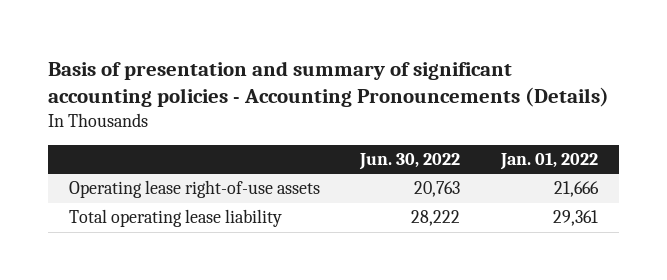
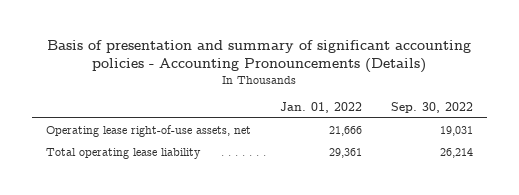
- | Jun. 30, 2022 | Jan. 01, 2022
+ | Jan. 01, 2022 | Sep. 30, 2022
- Operating lease right-of-use assets | 20,763 | 21,666
+ Operating lease right-of-use assets, net | 21,666 | 19,031

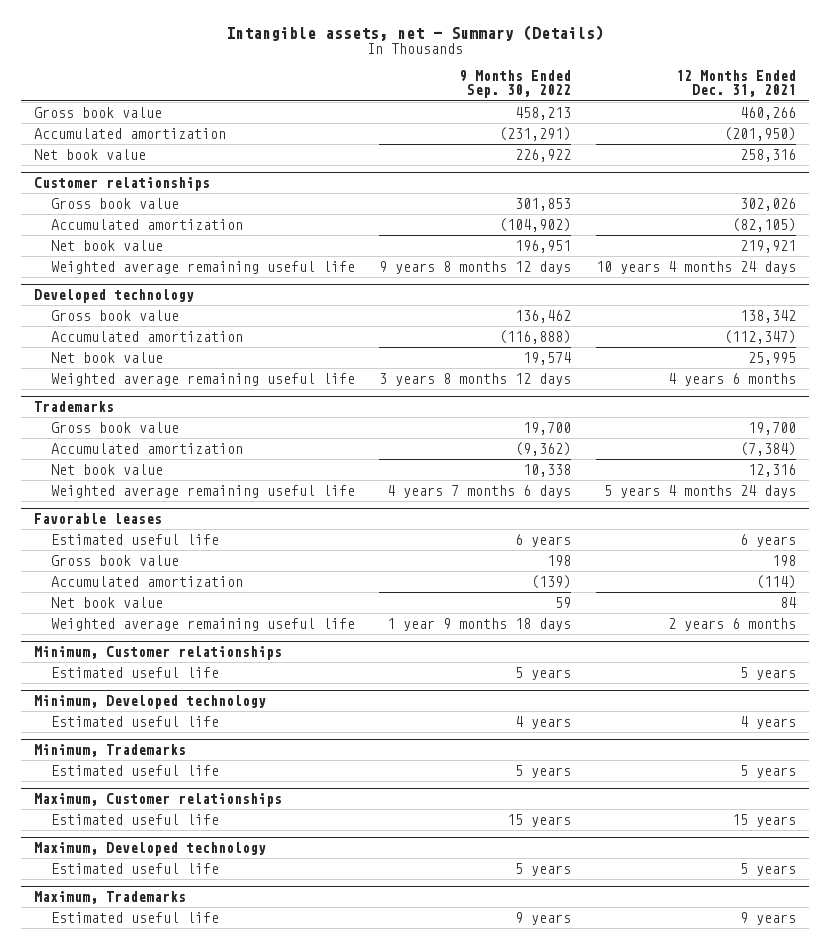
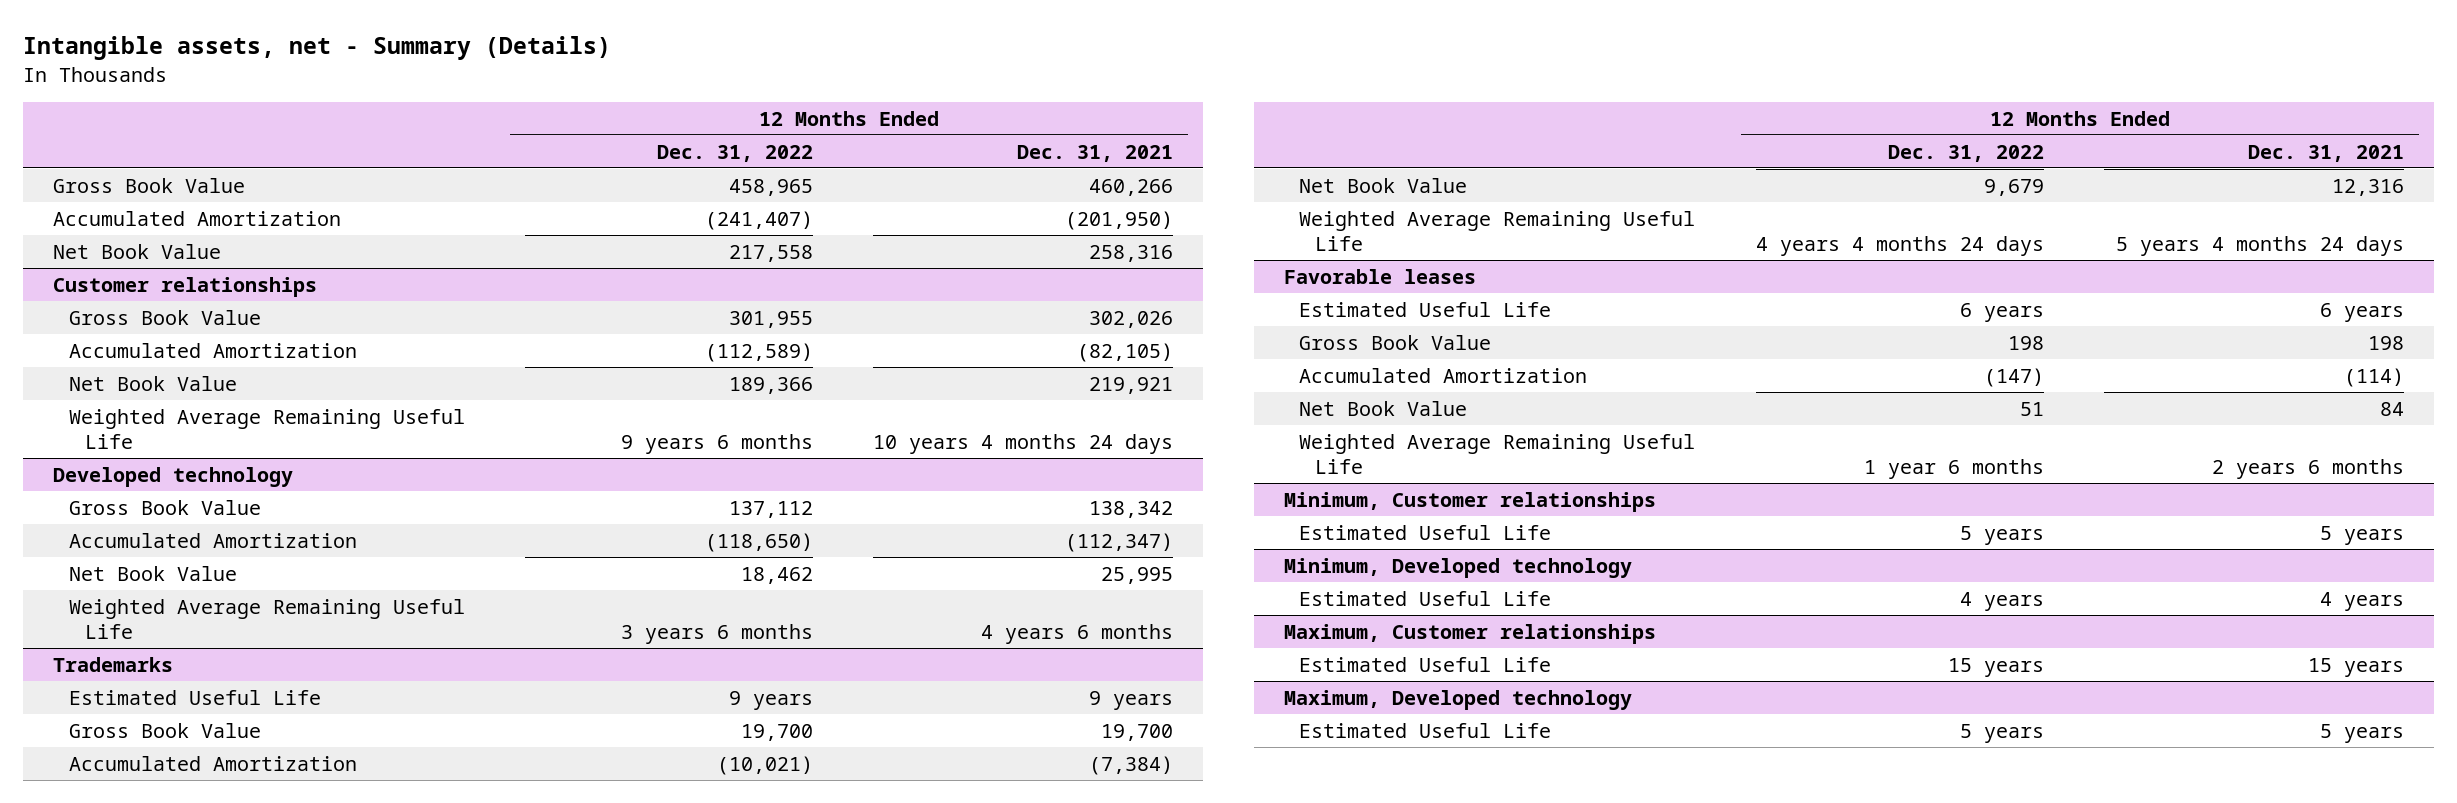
- | 9 Months Ended Sep. 30, 2022 | 12 Months Ended Dec. 31, 2021
+ | 12 Months Ended Dec. 31, 2022 | 12 Months Ended Dec. 31, 2021
- Gross book value | 458,213 | 460,266
- Accumulated amortization | (231,291) | (201,950)
- Net book value | 226,922 | 258,316
+ Gross Book Value | 458,965 | 460,266
+ Accumulated Amortization | (241,407) | (201,950)
+ Net Book Value | 217,558 | 258,316
@ Customer relationships
- Gross book value | 301,853 | 302,026
- Accumulated amortization | (104,902) | (82,105)
- Net book value | 196,951 | 219,921
- Weighted average remaining useful life | 9 years 8 months 12 days | 10 years 4 months 24 days
+ Gross Book Value | 301,955 | 302,026
+ Accumulated Amortization | (112,589) | (82,105)
+ Net Book Value | 189,366 | 219,921
+ Weighted Average Remaining Useful Life | 9 years 6 months | 10 years 4 months 24 days
@ Developed technology
- Gross book value | 136,462 | 138,342
- Accumulated amortization | (116,888) | (112,347)
- Net book value | 19,574 | 25,995
- Weighted average remaining useful life | 3 years 8 months 12 days | 4 years 6 months
+ Gross Book Value | 137,112 | 138,342
+ Accumulated Amortization | (118,650) | (112,347)
+ Net Book Value | 18,462 | 25,995
+ Weighted Average Remaining Useful Life | 3 years 6 months | 4 years 6 months
@ Trademarks
- Gross book value | 19,700 | 19,700
- Accumulated amortization | (9,362) | (7,384)
- Net book value | 10,338 | 12,316
- Weighted average remaining useful life | 4 years 7 months 6 days | 5 years 4 months 24 days
+ Estimated Useful Life | 9 years | 9 years
+ Gross Book Value | 19,700 | 19,700
+ Accumulated Amortization | (10,021) | (7,384)
+ Net Book Value | 9,679 | 12,316
+ Weighted Average Remaining Useful Life | 4 years 4 months 24 days | 5 years 4 months 24 days
@ Favorable leases
- Estimated useful life | 6 years | 6 years
- Gross book value | 198 | 198
- Accumulated amortization | (139) | (114)
- Net book value | 59 | 84
- Weighted average remaining useful life | 1 year 9 months 18 days | 2 years 6 months
+ Estimated Useful Life | 6 years | 6 years
+ Gross Book Value | 198 | 198
+ Accumulated Amortization | (147) | (114)
+ Net Book Value | 51 | 84
+ Weighted Average Remaining Useful Life | 1 year 6 months | 2 years 6 months
@ Minimum, Customer relationships
- Estimated useful life | 5 years | 5 years
+ Estimated Useful Life | 5 years | 5 years
@ Minimum, Developed technology
- Estimated useful life | 4 years | 4 years
- Minimum, Trademarks
- Estimated useful life | 5 years | 5 years
@ Minimum, Developed technology
+ Estimated Useful Life | 4 years | 4 years
@ Maximum, Customer relationships
- Estimated useful life | 15 years | 15 years
+ Estimated Useful Life | 15 years | 15 years
@ Maximum, Developed technology
- Estimated useful life | 5 years | 5 years
- Maximum, Trademarks
- Estimated useful life | 9 years | 9 years
@ Maximum, Developed technology
+ Estimated Useful Life | 5 years | 5 years

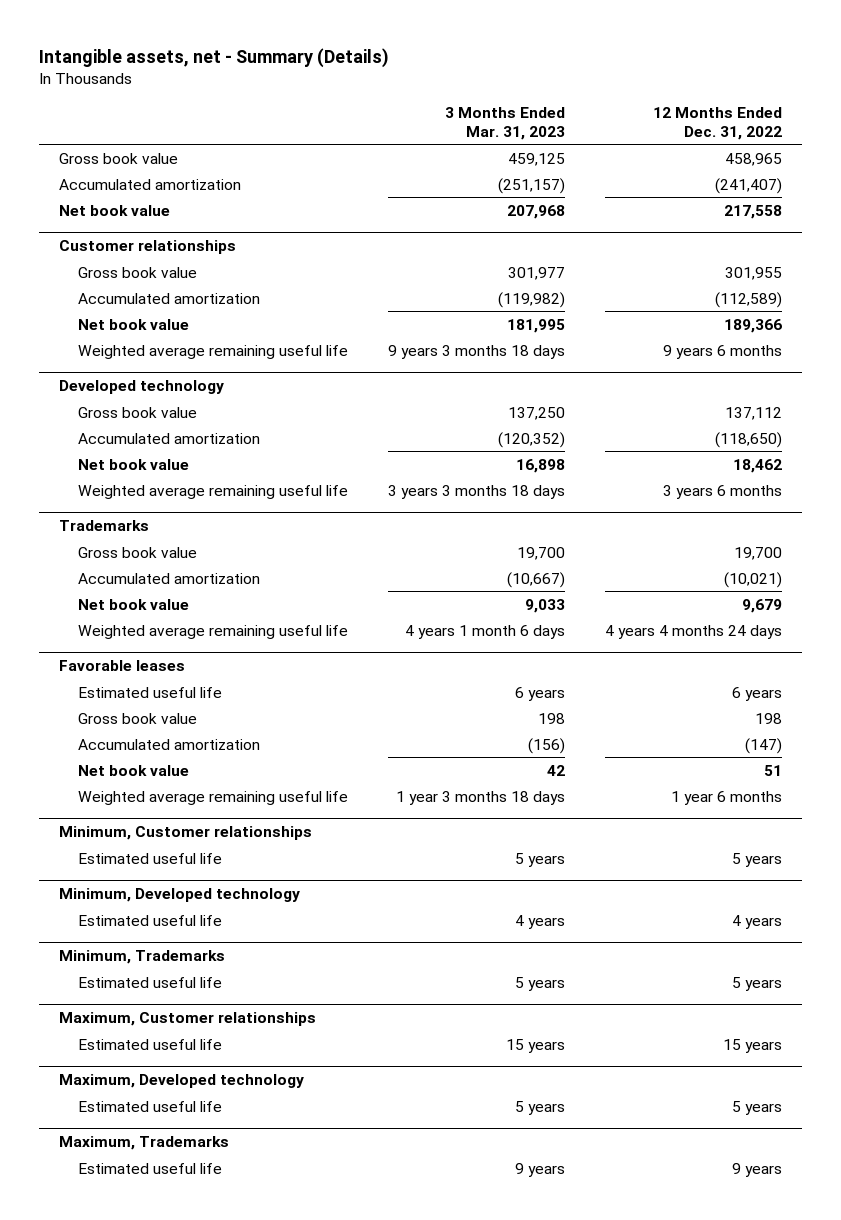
- | 12 Months Ended Dec. 31, 2022 | 12 Months Ended Dec. 31, 2021
+ | 3 Months Ended Mar. 31, 2023 | 12 Months Ended Dec. 31, 2022
- Gross Book Value | 458,965 | 460,266
- Accumulated Amortization | (241,407) | (201,950)
- Net Book Value | 217,558 | 258,316
+ Gross book value | 459,125 | 458,965
+ Accumulated amortization | (251,157) | (241,407)
+ Net book value | 207,968 | 217,558
@ Customer relationships
- Gross Book Value | 301,955 | 302,026
- Accumulated Amortization | (112,589) | (82,105)
- Net Book Value | 189,366 | 219,921
- Weighted Average Remaining Useful Life | 9 years 6 months | 10 years 4 months 24 days
+ Gross book value | 301,977 | 301,955
+ Accumulated amortization | (119,982) | (112,589)
+ Net book value | 181,995 | 189,366
+ Weighted average remaining useful life | 9 years 3 months 18 days | 9 years 6 months
@ Developed technology
- Gross Book Value | 137,112 | 138,342
- Accumulated Amortization | (118,650) | (112,347)
- Net Book Value | 18,462 | 25,995
- Weighted Average Remaining Useful Life | 3 years 6 months | 4 years 6 months
+ Gross book value | 137,250 | 137,112
+ Accumulated amortization | (120,352) | (118,650)
+ Net book value | 16,898 | 18,462
+ Weighted average remaining useful life | 3 years 3 months 18 days | 3 years 6 months
@ Trademarks
- Estimated Useful Life | 9 years | 9 years
- Gross Book Value | 19,700 | 19,700
- Accumulated Amortization | (10,021) | (7,384)
- Net Book Value | 9,679 | 12,316
- Weighted Average Remaining Useful Life | 4 years 4 months 24 days | 5 years 4 months 24 days
+ Gross book value | 19,700 | 19,700
+ Accumulated amortization | (10,667) | (10,021)
+ Net book value | 9,033 | 9,679
+ Weighted average remaining useful life | 4 years 1 month 6 days | 4 years 4 months 24 days
@ Favorable leases
- Estimated Useful Life | 6 years | 6 years
- Gross Book Value | 198 | 198
- Accumulated Amortization | (147) | (114)
- Net Book Value | 51 | 84
- Weighted Average Remaining Useful Life | 1 year 6 months | 2 years 6 months
+ Estimated useful life | 6 years | 6 years
+ Gross book value | 198 | 198
+ Accumulated amortization | (156) | (147)
+ Net book value | 42 | 51
+ Weighted average remaining useful life | 1 year 3 months 18 days | 1 year 6 months
@ Minimum, Customer relationships
- Estimated Useful Life | 5 years | 5 years
+ Estimated useful life | 5 years | 5 years
@ Minimum, Developed technology
- Estimated Useful Life | 4 years | 4 years
+ Estimated useful life | 4 years | 4 years
+ Minimum, Trademarks
+ Estimated useful life | 5 years | 5 years
@ Maximum, Customer relationships
- Estimated Useful Life | 15 years | 15 years
+ Estimated useful life | 15 years | 15 years
@ Maximum, Developed technology
- Estimated Useful Life | 5 years | 5 years
+ Estimated useful life | 5 years | 5 years
+ Maximum, Trademarks
+ Estimated useful life | 9 years | 9 years

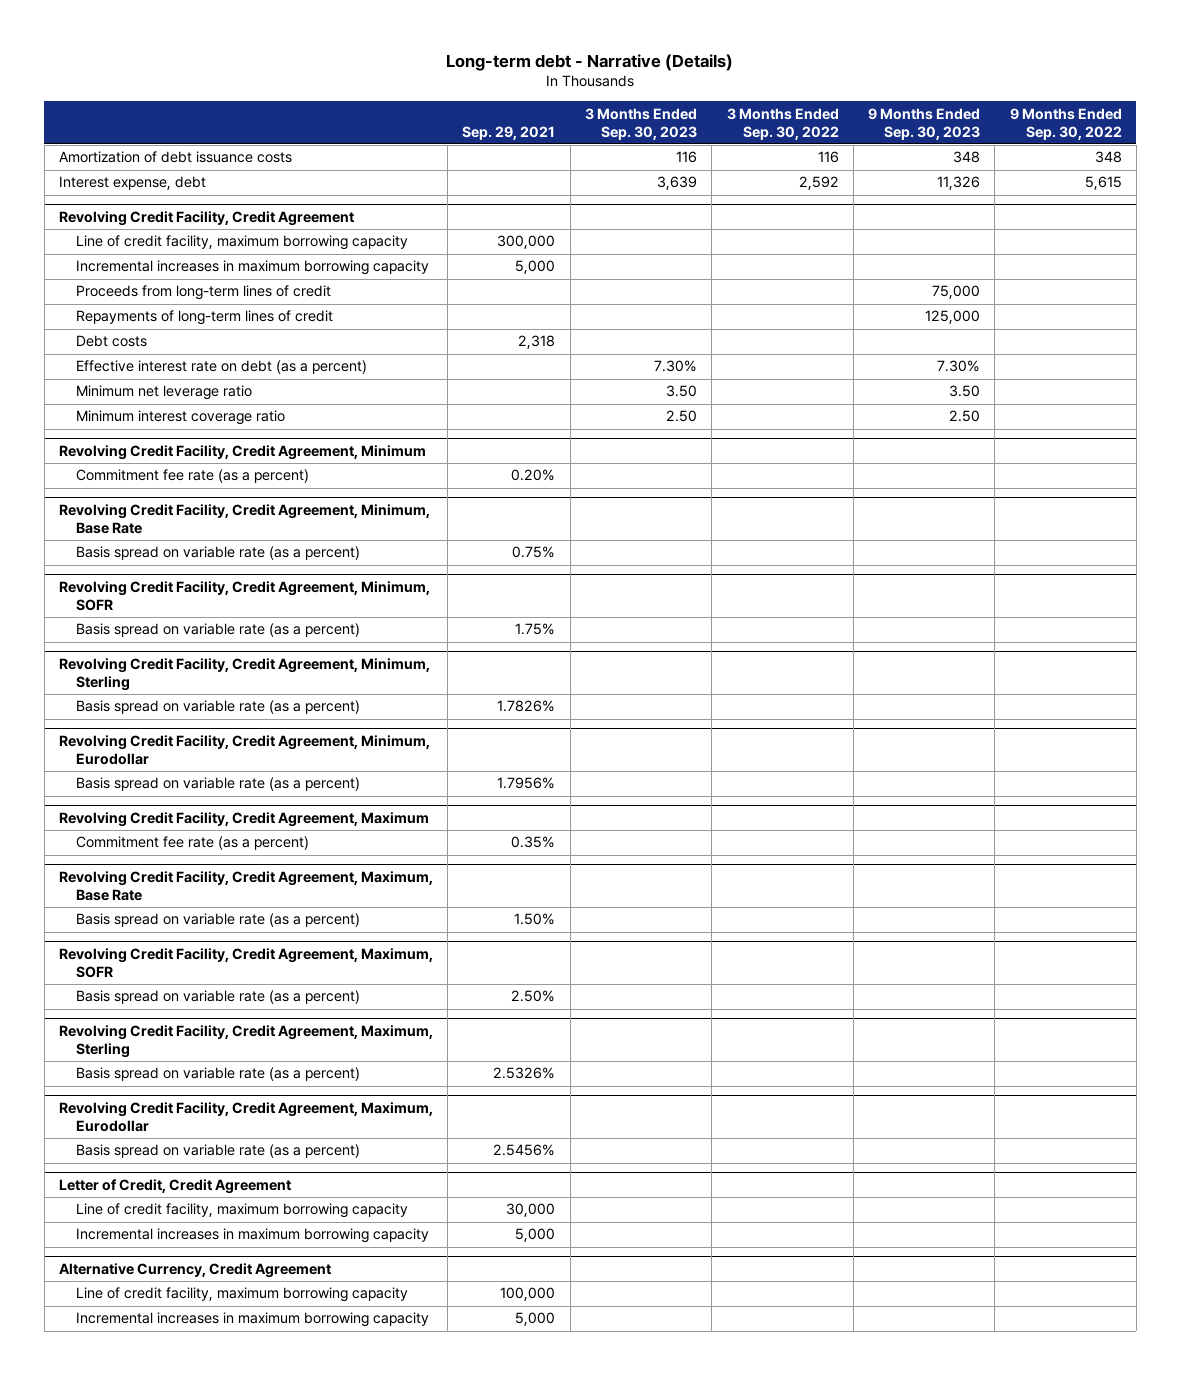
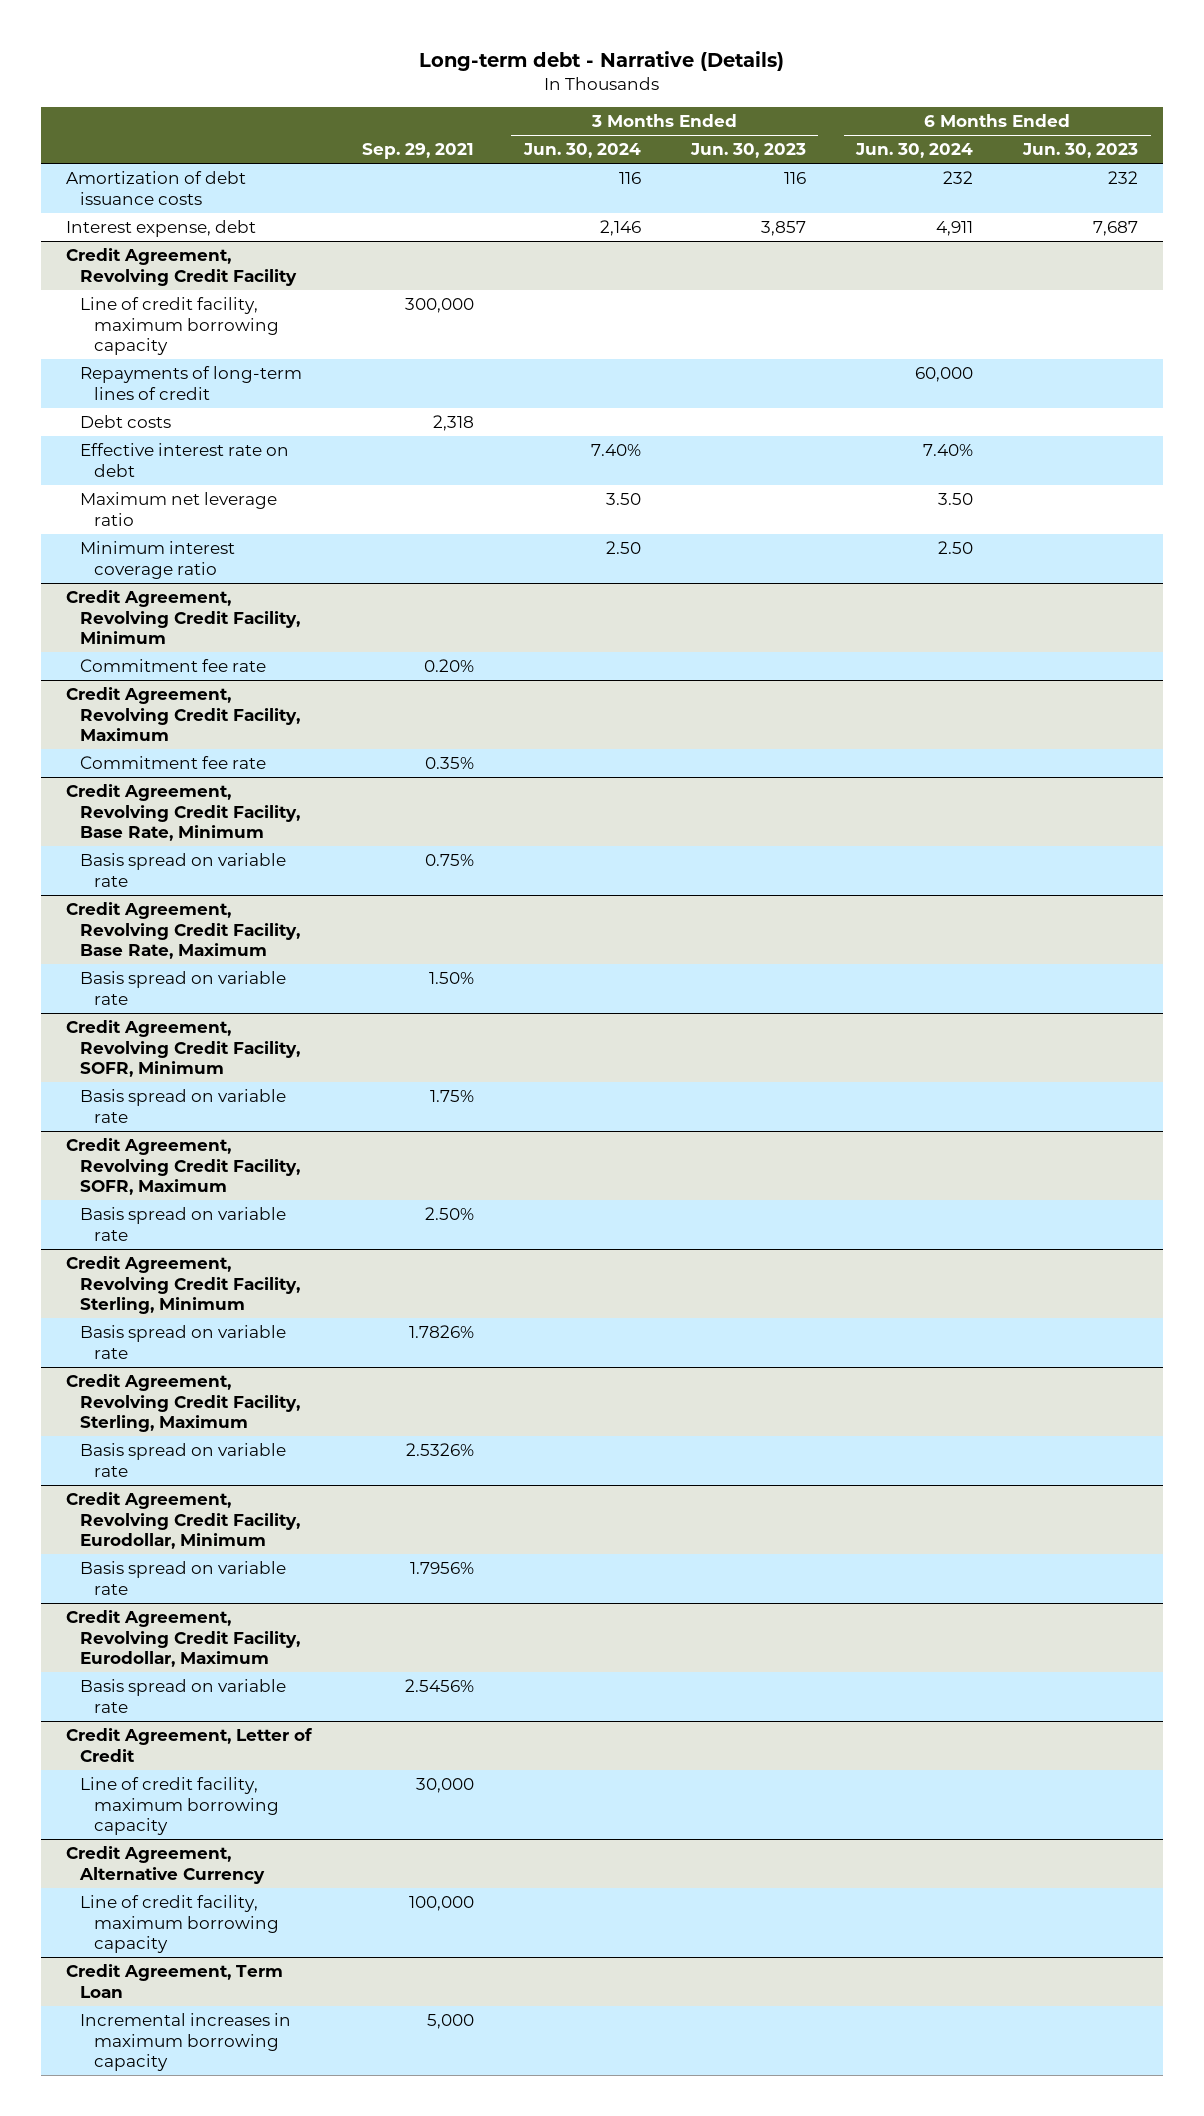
- | Sep. 29, 2021 | 3 Months Ended Sep. 30, 2023 | 3 Months Ended Sep. 30, 2022 | 9 Months Ended Sep. 30, 2023 | 9 Months Ended Sep. 30, 2022
+ | Sep. 29, 2021 | 3 Months Ended Jun. 30, 2024 | 3 Months Ended Jun. 30, 2023 | 6 Months Ended Jun. 30, 2024 | 6 Months Ended Jun. 30, 2023
- Revolving Credit Facility, Credit Agreement
+ Credit Agreement, Revolving Credit Facility
- Incremental increases in maximum borrowing capacity | 5,000 | | | |
- Proceeds from long-term lines of credit | | | | 75,000 |
- Effective interest rate on debt (as a percent) | | 7.30% | | 7.30% |
- Minimum net leverage ratio | | 3.50 | | 3.50 |
+ Effective interest rate on debt | | 7.40% | | 7.40% |
+ Maximum net leverage ratio | | 3.50 | | 3.50 |
- Revolving Credit Facility, Credit Agreement, Minimum
- Commitment fee rate (as a percent) | 0.20% | | | |
- Revolving Credit Facility, Credit Agreement, Minimum, Base Rate
- Basis spread on variable rate (as a percent) | 0.75% | | | |
- Revolving Credit Facility, Credit Agreement, Minimum, SOFR
- Basis spread on variable rate (as a percent) | 1.75% | | | |
- Revolving Credit Facility, Credit Agreement, Minimum, Sterling
- Basis spread on variable rate (as a percent) | 1.7826% | | | |
- Revolving Credit Facility, Credit Agreement, Minimum, Eurodollar
- Basis spread on variable rate (as a percent) | 1.7956% | | | |
- Revolving Credit Facility, Credit Agreement, Maximum
- Commitment fee rate (as a percent) | 0.35% | | | |
- Revolving Credit Facility, Credit Agreement, Maximum, Base Rate
- Basis spread on variable rate (as a percent) | 1.50% | | | |
- Revolving Credit Facility, Credit Agreement, Maximum, SOFR
- Basis spread on variable rate (as a percent) | 2.50% | | | |
- Revolving Credit Facility, Credit Agreement, Maximum, Sterling
- Basis spread on variable rate (as a percent) | 2.5326% | | | |
- Revolving Credit Facility, Credit Agreement, Maximum, Eurodollar
- Basis spread on variable rate (as a percent) | 2.5456% | | | |
- Letter of Credit, Credit Agreement
+ Credit Agreement, Revolving Credit Facility, Minimum
+ Commitment fee rate | 0.20% | | | |
+ Credit Agreement, Revolving Credit Facility, Maximum
+ Commitment fee rate | 0.35% | | | |
+ Credit Agreement, Revolving Credit Facility, Base Rate, Minimum
+ Basis spread on variable rate | 0.75% | | | |
+ Credit Agreement, Revolving Credit Facility, Base Rate, Maximum
+ Basis spread on variable rate | 1.50% | | | |
+ Credit Agreement, Revolving Credit Facility, SOFR, Minimum
+ Basis spread on variable rate | 1.75% | | | |
+ Credit Agreement, Revolving Credit Facility, SOFR, Maximum
+ Basis spread on variable rate | 2.50% | | | |
+ Credit Agreement, Revolving Credit Facility, Sterling, Minimum
+ Basis spread on variable rate | 1.7826% | | | |
+ Credit Agreement, Revolving Credit Facility, Sterling, Maximum
+ Basis spread on variable rate | 2.5326% | | | |
+ Credit Agreement, Revolving Credit Facility, Eurodollar, Minimum
+ Basis spread on variable rate | 1.7956% | | | |
+ Credit Agreement, Revolving Credit Facility, Eurodollar, Maximum
+ Basis spread on variable rate | 2.5456% | | | |
+ Credit Agreement, Letter of Credit
- Incremental increases in maximum borrowing capacity | 5,000 | | | |
- Alternative Currency, Credit Agreement
+ Credit Agreement, Alternative Currency
+ Credit Agreement, Term Loan

